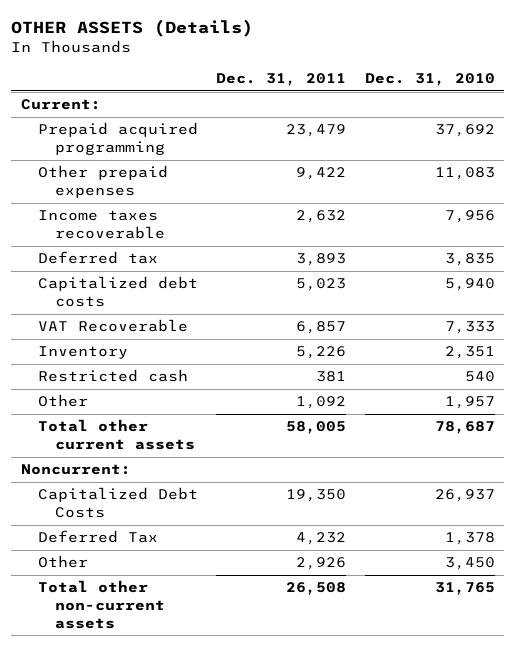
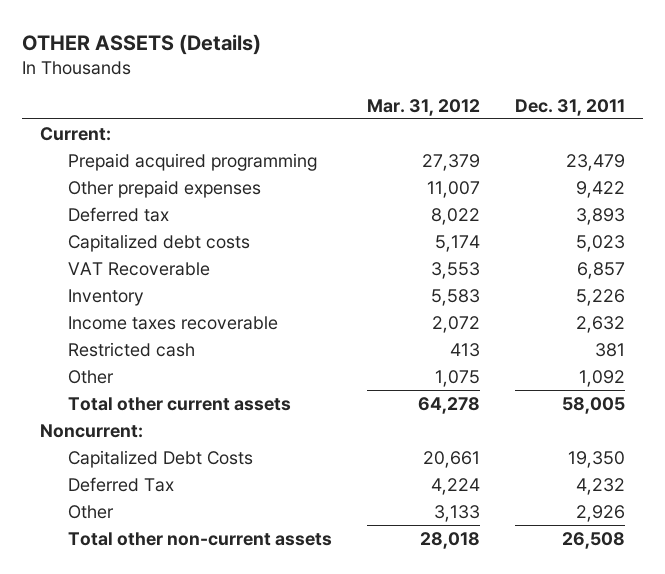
- | Dec. 31, 2011 | Dec. 31, 2010
+ | Mar. 31, 2012 | Dec. 31, 2011
moved down: Income taxes recoverable | 2,072 | 2,632

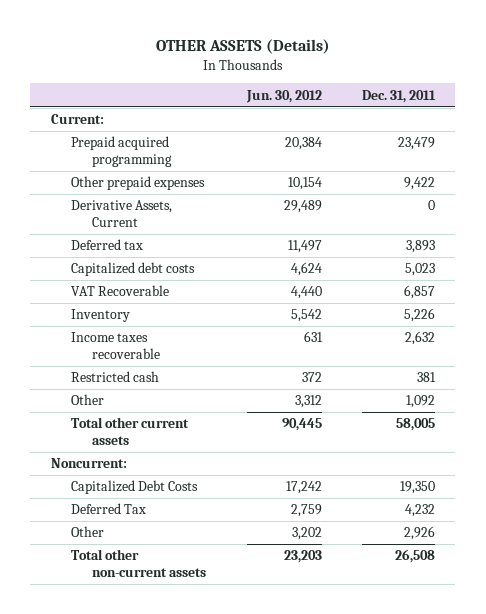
- | Mar. 31, 2012 | Dec. 31, 2011
+ | Jun. 30, 2012 | Dec. 31, 2011
+ Derivative Assets, Current | 29,489 | 0

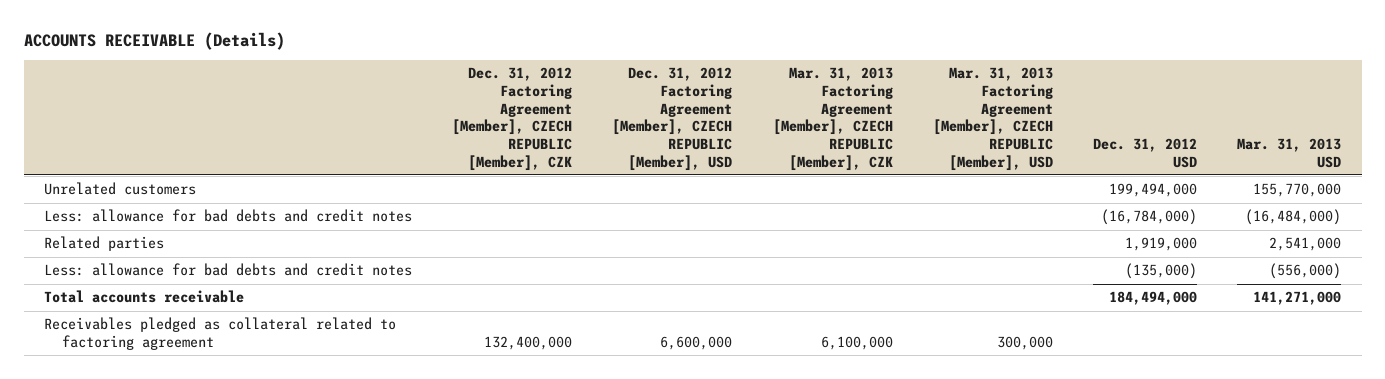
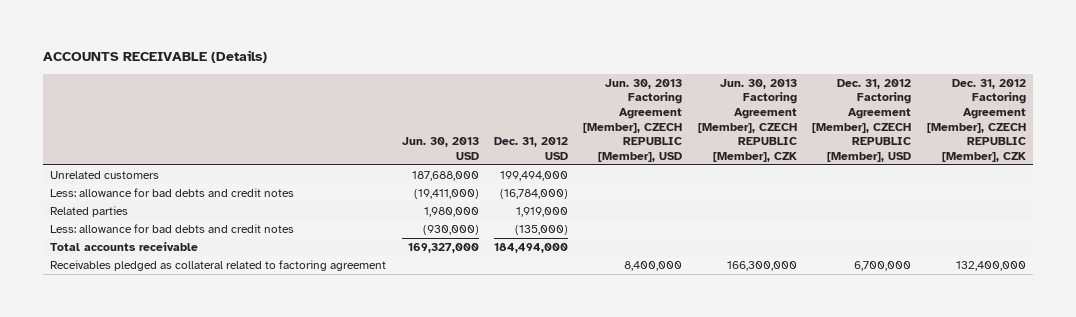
- | Dec. 31, 2012 Factoring Agreement [Member], CZECH REPUBLIC [Member], CZK | Dec. 31, 2012 Factoring Agreement [Member], CZECH REPUBLIC [Member], USD | Mar. 31, 2013 Factoring Agreement [Member], CZECH REPUBLIC [Member], CZK | Mar. 31, 2013 Factoring Agreement [Member], CZECH REPUBLIC [Member], USD | Dec. 31, 2012 USD | Mar. 31, 2013 USD
+ | Jun. 30, 2013 USD | Dec. 31, 2012 USD | Jun. 30, 2013 Factoring Agreement [Member], CZECH REPUBLIC [Member], USD | Jun. 30, 2013 Factoring Agreement [Member], CZECH REPUBLIC [Member], CZK | Dec. 31, 2012 Factoring Agreement [Member], CZECH REPUBLIC [Member], USD | Dec. 31, 2012 Factoring Agreement [Member], CZECH REPUBLIC [Member], CZK
- Receivables pledged as collateral related to factoring agreement | 132,400,000 | 6,600,000 | 6,100,000 | 300,000 | |
+ Receivables pledged as collateral related to factoring agreement | | | 8,400,000 | 166,300,000 | 6,700,000 | 132,400,000

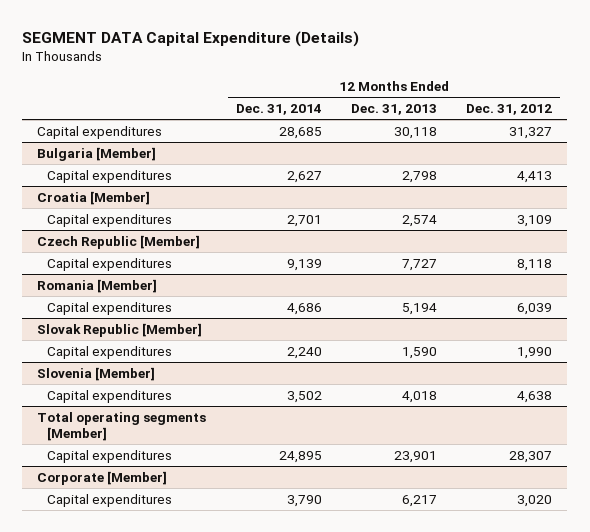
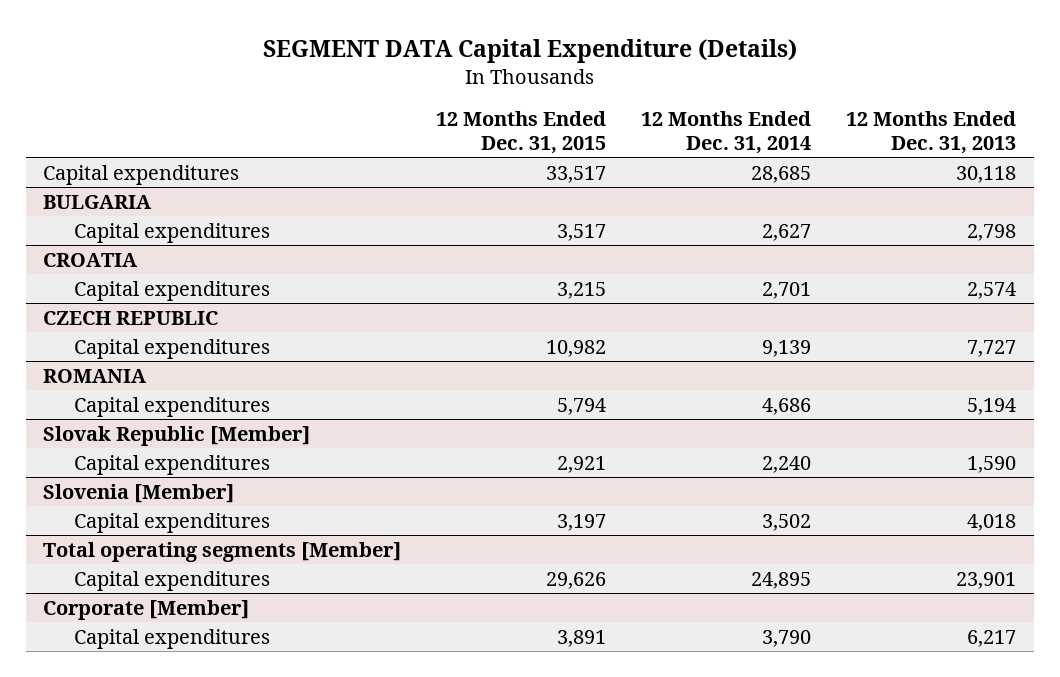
- | 12 Months Ended Dec. 31, 2014 | 12 Months Ended Dec. 31, 2013 | 12 Months Ended Dec. 31, 2012
+ | 12 Months Ended Dec. 31, 2015 | 12 Months Ended Dec. 31, 2014 | 12 Months Ended Dec. 31, 2013
- Bulgaria [Member]
+ BULGARIA
- Croatia [Member]
+ CROATIA
- Czech Republic [Member]
+ CZECH REPUBLIC
- Romania [Member]
+ ROMANIA

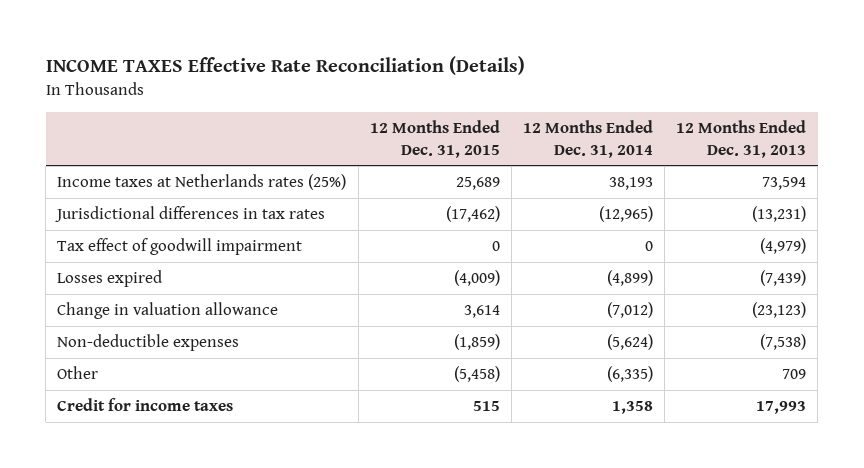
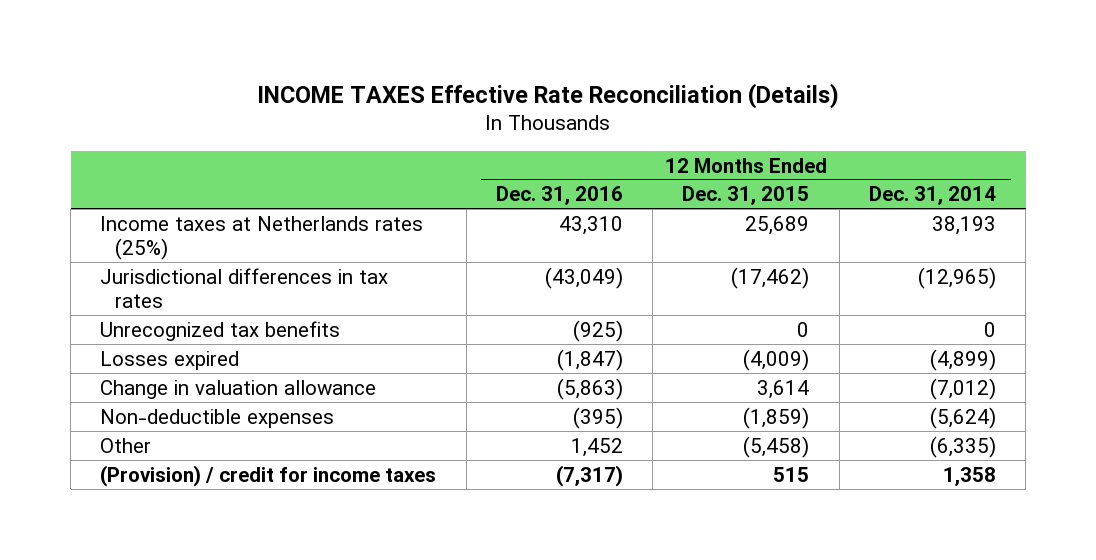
- | 12 Months Ended Dec. 31, 2015 | 12 Months Ended Dec. 31, 2014 | 12 Months Ended Dec. 31, 2013
+ | 12 Months Ended Dec. 31, 2016 | 12 Months Ended Dec. 31, 2015 | 12 Months Ended Dec. 31, 2014
- Tax effect of goodwill impairment | 0 | 0 | (4,979)
+ Unrecognized tax benefits | (925) | 0 | 0
- Credit for income taxes | 515 | 1,358 | 17,993
+ (Provision) / credit for income taxes | (7,317) | 515 | 1,358

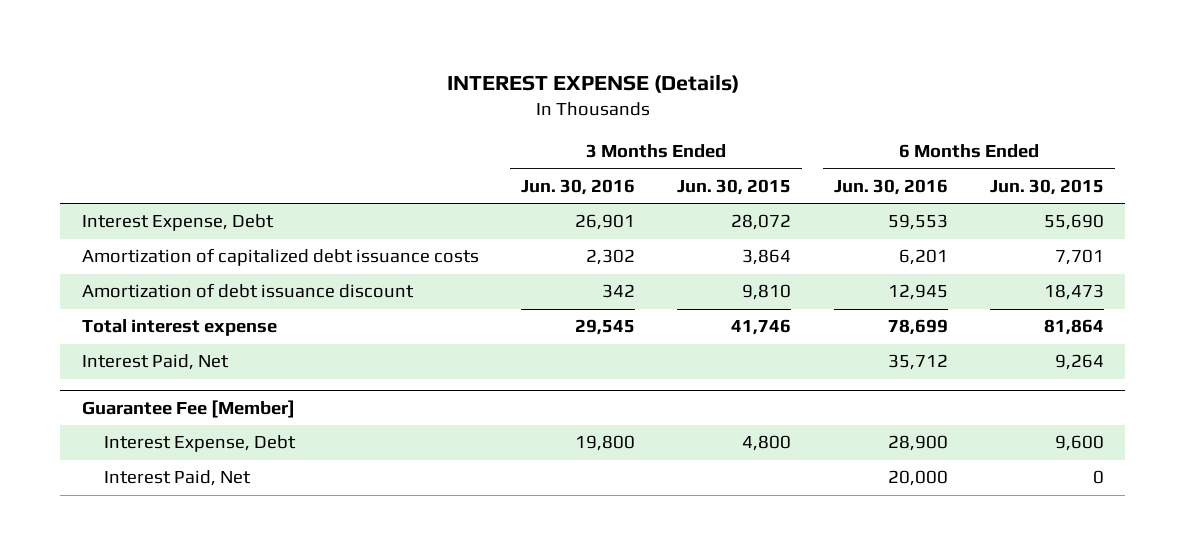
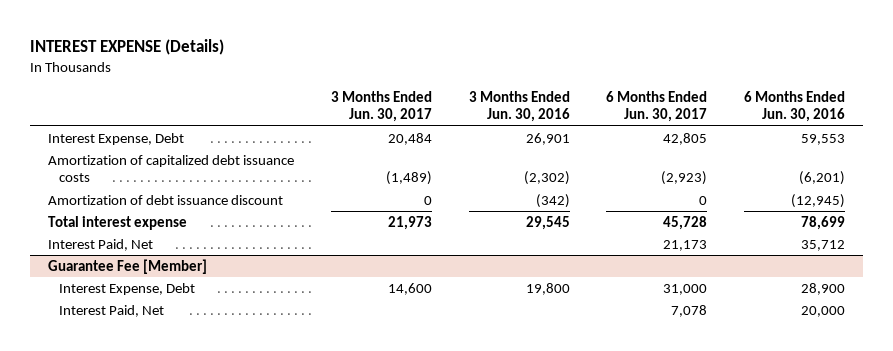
- | 3 Months Ended Jun. 30, 2016 | 3 Months Ended Jun. 30, 2015 | 6 Months Ended Jun. 30, 2016 | 6 Months Ended Jun. 30, 2015
+ | 3 Months Ended Jun. 30, 2017 | 3 Months Ended Jun. 30, 2016 | 6 Months Ended Jun. 30, 2017 | 6 Months Ended Jun. 30, 2016
- Amortization of capitalized debt issuance costs | 2,302 | 3,864 | 6,201 | 7,701
- Amortization of debt issuance discount | 342 | 9,810 | 12,945 | 18,473
+ Amortization of capitalized debt issuance costs | (1,489) | (2,302) | (2,923) | (6,201)
+ Amortization of debt issuance discount | 0 | (342) | 0 | (12,945)

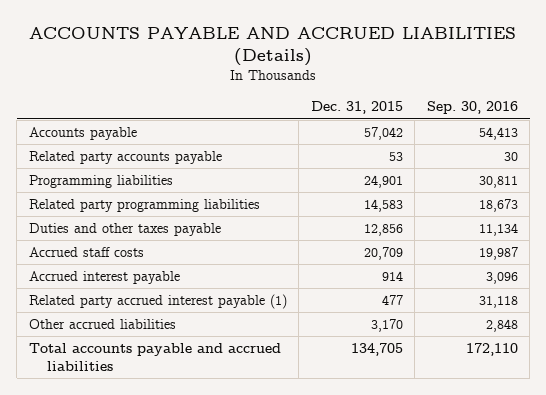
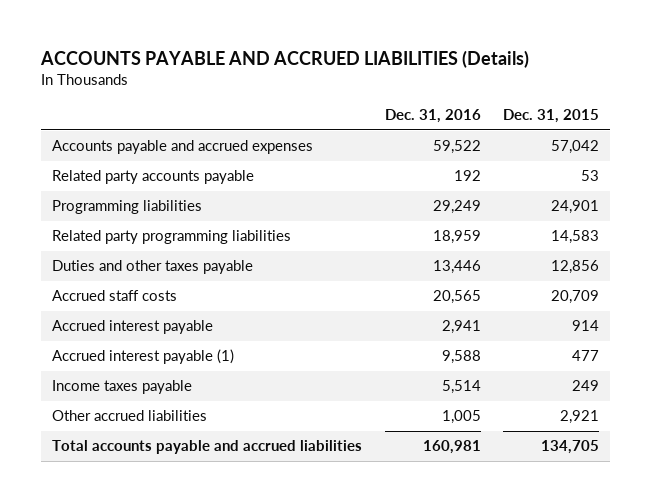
- | Dec. 31, 2015 | Sep. 30, 2016
+ | Dec. 31, 2016 | Dec. 31, 2015
- Accounts payable | 57,042 | 54,413
+ Accounts payable and accrued expenses | 59,522 | 57,042
- Related party accrued interest payable (1) | 477 | 31,118
- Other accrued liabilities | 3,170 | 2,848
+ Accrued interest payable (1) | 9,588 | 477
+ Income taxes payable | 5,514 | 249
+ Other accrued liabilities | 1,005 | 2,921

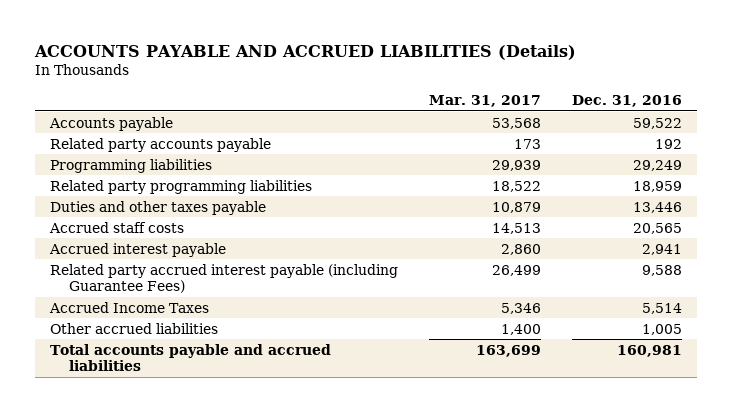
- | Dec. 31, 2016 | Dec. 31, 2015
+ | Mar. 31, 2017 | Dec. 31, 2016
- Accounts payable and accrued expenses | 59,522 | 57,042
+ Accounts payable | 53,568 | 59,522
- Accrued interest payable (1) | 9,588 | 477
- Income taxes payable | 5,514 | 249
+ Related party accrued interest payable (including Guarantee Fees) | 26,499 | 9,588
+ Accrued Income Taxes | 5,346 | 5,514

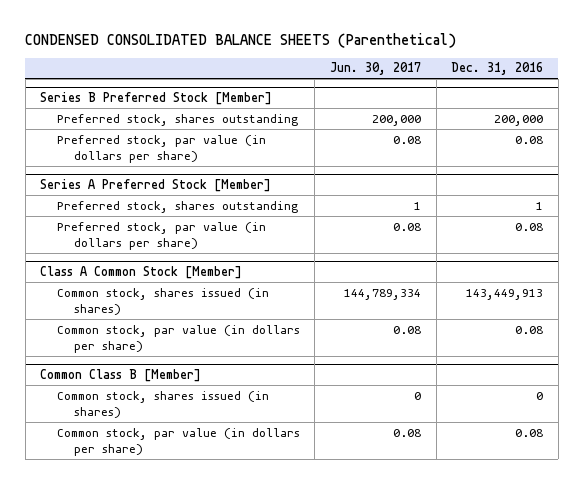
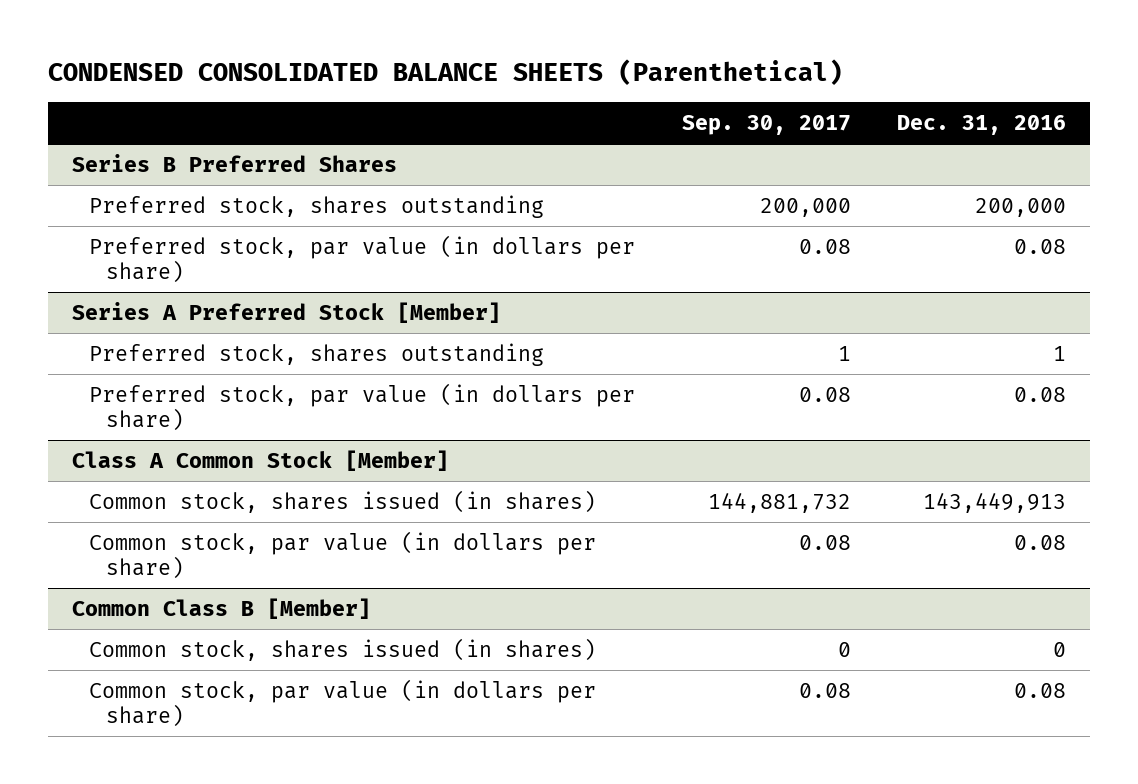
- | Jun. 30, 2017 | Dec. 31, 2016
+ | Sep. 30, 2017 | Dec. 31, 2016
- Series B Preferred Stock [Member]
+ Series B Preferred Shares

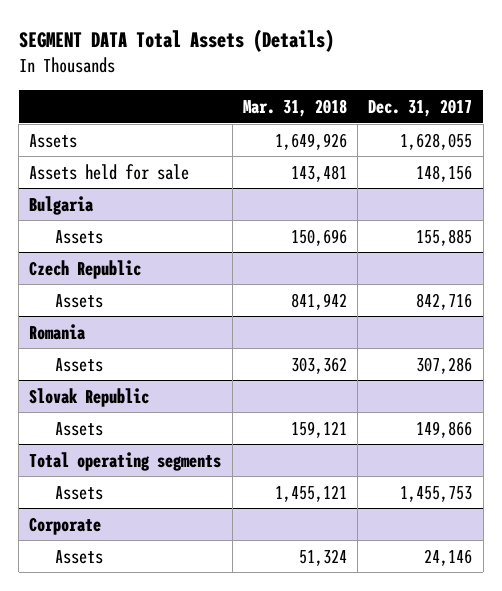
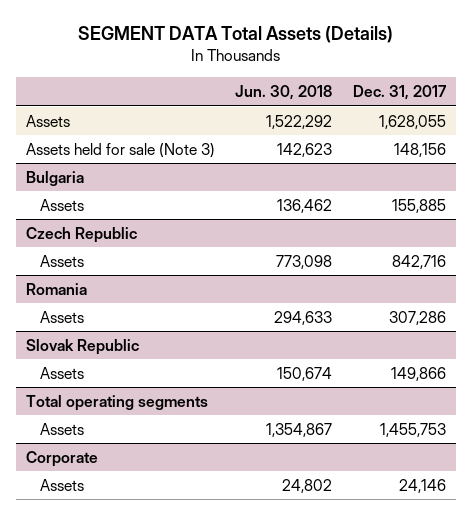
- | Mar. 31, 2018 | Dec. 31, 2017
+ | Jun. 30, 2018 | Dec. 31, 2017
- Assets held for sale | 143,481 | 148,156
+ Assets held for sale (Note 3) | 142,623 | 148,156

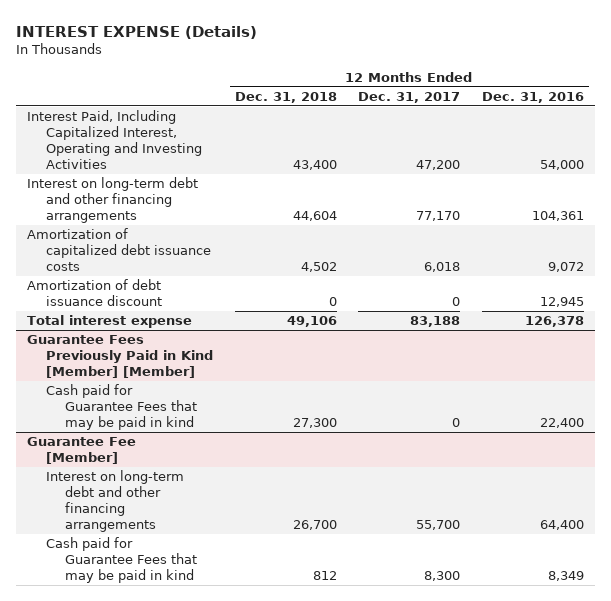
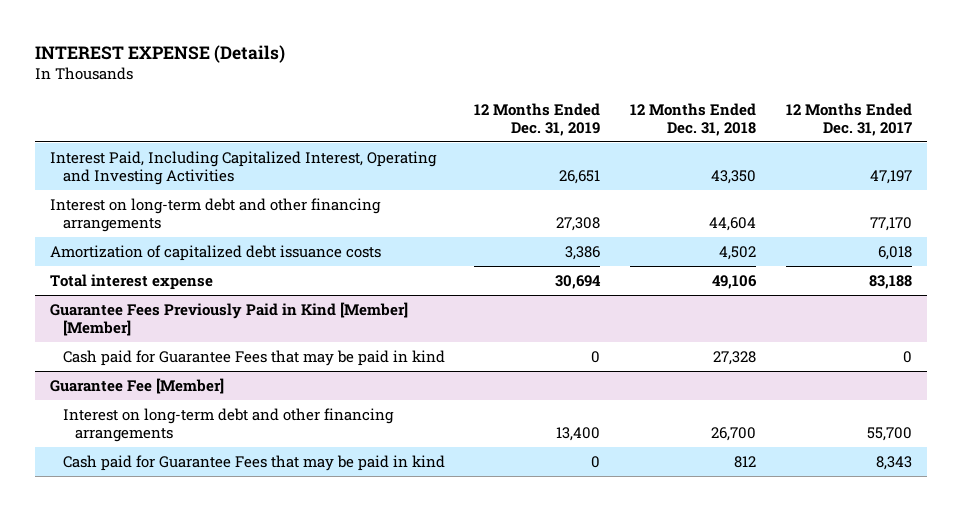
- | 12 Months Ended Dec. 31, 2018 | 12 Months Ended Dec. 31, 2017 | 12 Months Ended Dec. 31, 2016
+ | 12 Months Ended Dec. 31, 2019 | 12 Months Ended Dec. 31, 2018 | 12 Months Ended Dec. 31, 2017
- Interest Paid, Including Capitalized Interest, Operating and Investing Activities | 43,400 | 47,200 | 54,000
+ Interest Paid, Including Capitalized Interest, Operating and Investing Activities | 26,651 | 43,350 | 47,197
- Amortization of debt issuance discount | 0 | 0 | 12,945
@ Guarantee Fees Previously Paid in Kind [Member] [Member]
- Cash paid for Guarantee Fees that may be paid in kind | 27,300 | 0 | 22,400
+ Cash paid for Guarantee Fees that may be paid in kind | 0 | 27,328 | 0
@ Guarantee Fee [Member]
- Cash paid for Guarantee Fees that may be paid in kind | 812 | 8,300 | 8,349
+ Cash paid for Guarantee Fees that may be paid in kind | 0 | 812 | 8,343

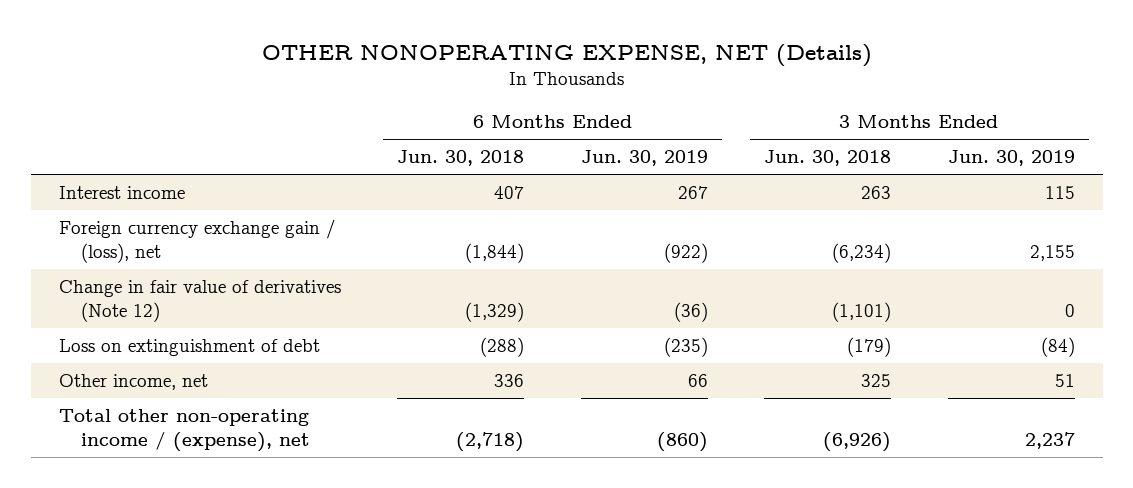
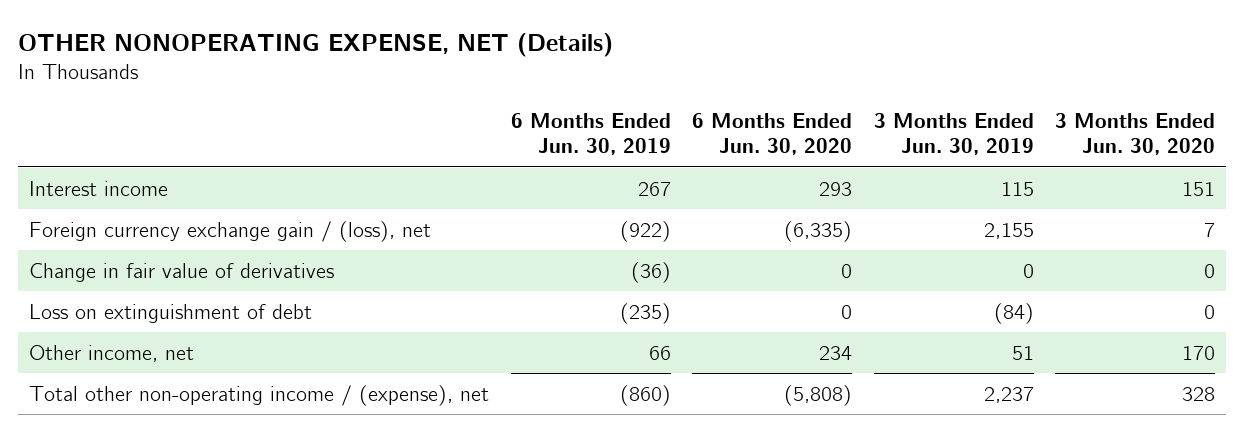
- | 6 Months Ended Jun. 30, 2018 | 6 Months Ended Jun. 30, 2019 | 3 Months Ended Jun. 30, 2018 | 3 Months Ended Jun. 30, 2019
+ | 6 Months Ended Jun. 30, 2019 | 6 Months Ended Jun. 30, 2020 | 3 Months Ended Jun. 30, 2019 | 3 Months Ended Jun. 30, 2020
- Change in fair value of derivatives (Note 12) | (1,329) | (36) | (1,101) | 0
+ Change in fair value of derivatives | (36) | 0 | 0 | 0

